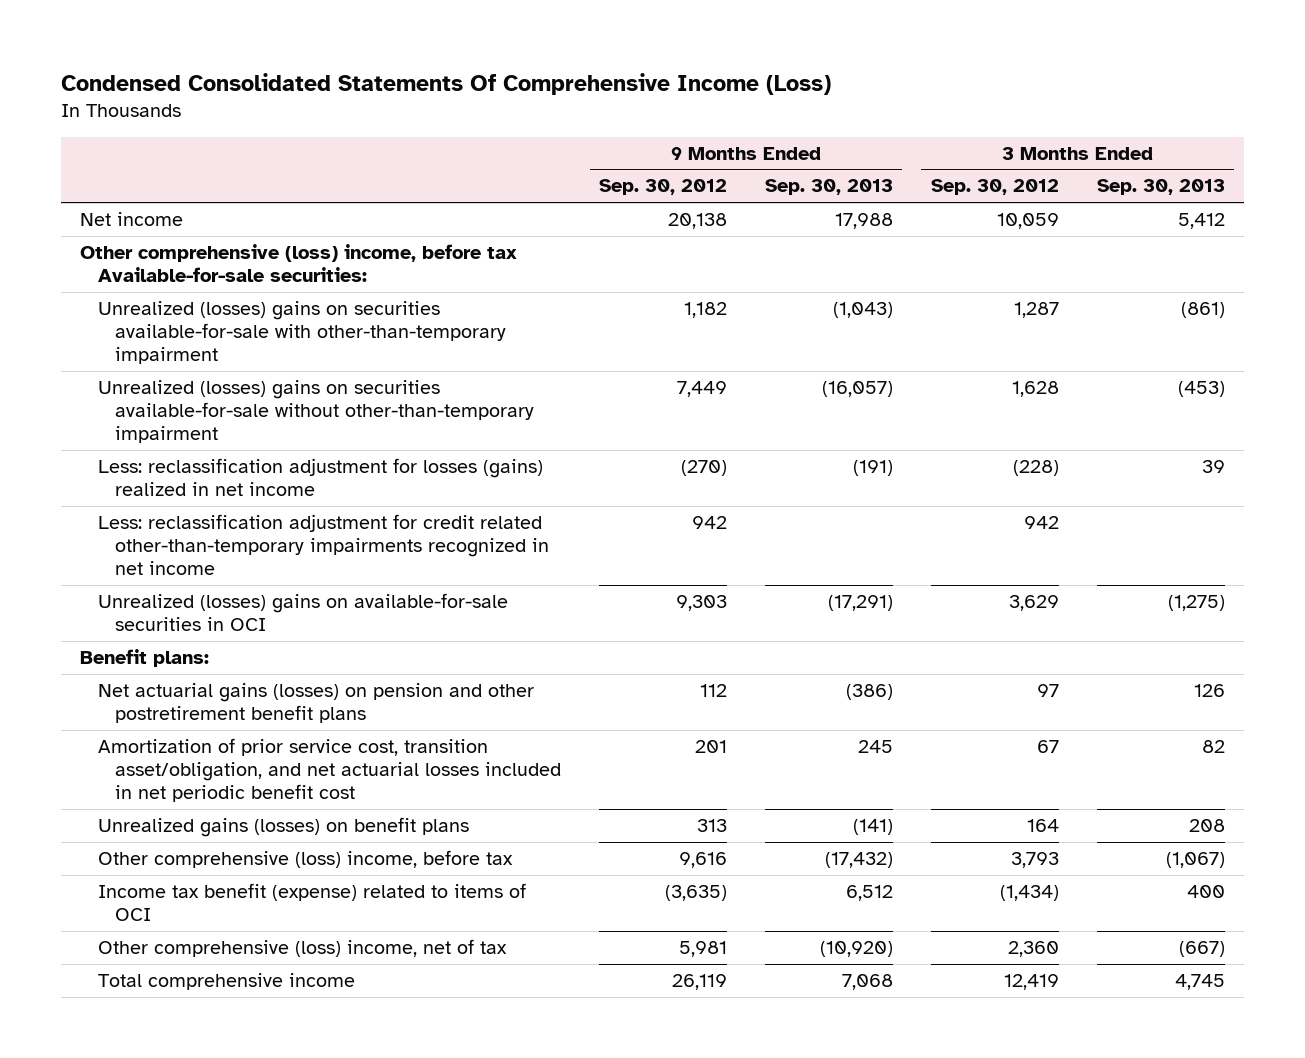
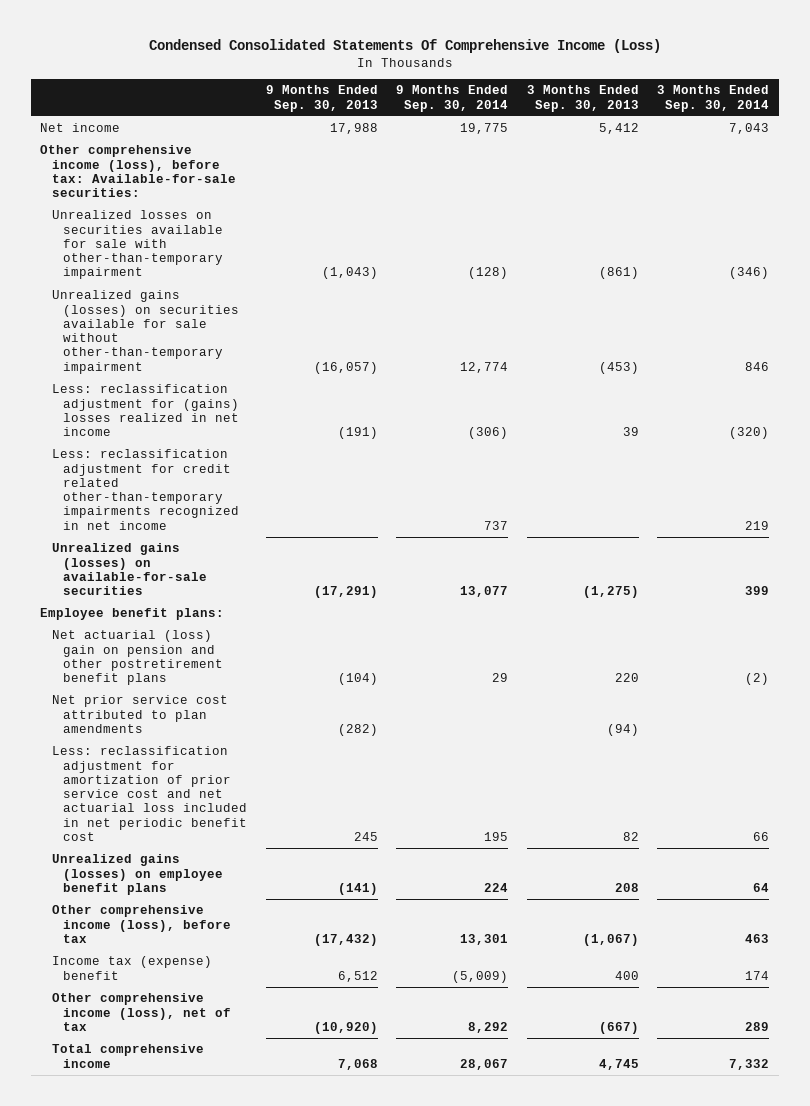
- | 9 Months Ended Sep. 30, 2012 | 9 Months Ended Sep. 30, 2013 | 3 Months Ended Sep. 30, 2012 | 3 Months Ended Sep. 30, 2013
+ | 9 Months Ended Sep. 30, 2013 | 9 Months Ended Sep. 30, 2014 | 3 Months Ended Sep. 30, 2013 | 3 Months Ended Sep. 30, 2014
- Other comprehensive (loss) income, before tax Available-for-sale securities:
- Unrealized (losses) gains on securities available-for-sale with other-than-temporary impairment | 1,182 | (1,043) | 1,287 | (861)
- Unrealized (losses) gains on securities available-for-sale without other-than-temporary impairment | 7,449 | (16,057) | 1,628 | (453)
- Less: reclassification adjustment for losses (gains) realized in net income | (270) | (191) | (228) | 39
+ Other comprehensive income (loss), before tax: Available-for-sale securities:
+ Unrealized losses on securities available for sale with other-than-temporary impairment | (1,043) | (128) | (861) | (346)
+ Unrealized gains (losses) on securities available for sale without other-than-temporary impairment | (16,057) | 12,774 | (453) | 846
+ Less: reclassification adjustment for (gains) losses realized in net income | (191) | (306) | 39 | (320)
- Unrealized (losses) gains on available-for-sale securities in OCI | 9,303 | (17,291) | 3,629 | (1,275)
- Benefit plans:
- Net actuarial gains (losses) on pension and other postretirement benefit plans | 112 | (386) | 97 | 126
- Amortization of prior service cost, transition asset/obligation, and net actuarial losses included in net periodic benefit cost | 201 | 245 | 67 | 82
- Unrealized gains (losses) on benefit plans | 313 | (141) | 164 | 208
- Other comprehensive (loss) income, before tax | 9,616 | (17,432) | 3,793 | (1,067)
- Income tax benefit (expense) related to items of OCI | (3,635) | 6,512 | (1,434) | 400
- Other comprehensive (loss) income, net of tax | 5,981 | (10,920) | 2,360 | (667)
+ Unrealized gains (losses) on available-for-sale securities | (17,291) | 13,077 | (1,275) | 399
+ Employee benefit plans:
+ Net actuarial (loss) gain on pension and other postretirement benefit plans | (104) | 29 | 220 | (2)
+ Net prior service cost attributed to plan amendments | (282) | | (94) |
+ Less: reclassification adjustment for amortization of prior service cost and net actuarial loss included in net periodic benefit cost | 245 | 195 | 82 | 66
+ Unrealized gains (losses) on employee benefit plans | (141) | 224 | 208 | 64
+ Other comprehensive income (loss), before tax | (17,432) | 13,301 | (1,067) | 463
+ Income tax (expense) benefit | 6,512 | (5,009) | 400 | 174
+ Other comprehensive income (loss), net of tax | (10,920) | 8,292 | (667) | 289

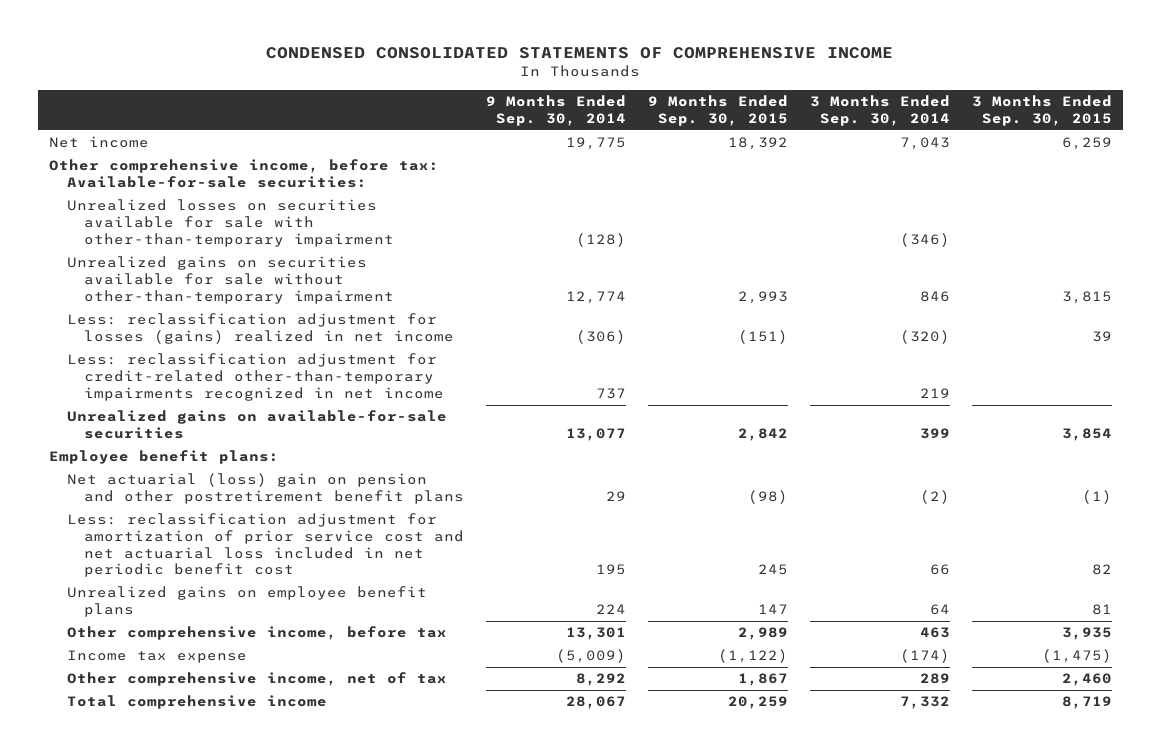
- Condensed Consolidated Statements Of Comprehensive Income (Loss)
+ CONDENSED CONSOLIDATED STATEMENTS OF COMPREHENSIVE INCOME
- | 9 Months Ended Sep. 30, 2013 | 9 Months Ended Sep. 30, 2014 | 3 Months Ended Sep. 30, 2013 | 3 Months Ended Sep. 30, 2014
+ | 9 Months Ended Sep. 30, 2014 | 9 Months Ended Sep. 30, 2015 | 3 Months Ended Sep. 30, 2014 | 3 Months Ended Sep. 30, 2015
- Other comprehensive income (loss), before tax: Available-for-sale securities:
+ Other comprehensive income, before tax: Available-for-sale securities:
- Unrealized gains (losses) on securities available for sale without other-than-temporary impairment | (16,057) | 12,774 | (453) | 846
- Less: reclassification adjustment for (gains) losses realized in net income | (191) | (306) | 39 | (320)
- Less: reclassification adjustment for credit related other-than-temporary impairments recognized in net income | | 737 | | 219
- Unrealized gains (losses) on available-for-sale securities | (17,291) | 13,077 | (1,275) | 399
+ Unrealized gains on securities available for sale without other-than-temporary impairment | 12,774 | 2,993 | 846 | 3,815
+ Less: reclassification adjustment for losses (gains) realized in net income | (306) | (151) | (320) | 39
+ Less: reclassification adjustment for credit-related other-than-temporary impairments recognized in net income | 737 | | 219 |
+ Unrealized gains on available-for-sale securities | 13,077 | 2,842 | 399 | 3,854
- Net prior service cost attributed to plan amendments | (282) | | (94) |
- Unrealized gains (losses) on employee benefit plans | (141) | 224 | 208 | 64
- Other comprehensive income (loss), before tax | (17,432) | 13,301 | (1,067) | 463
- Income tax (expense) benefit | 6,512 | (5,009) | 400 | 174
- Other comprehensive income (loss), net of tax | (10,920) | 8,292 | (667) | 289
+ Unrealized gains on employee benefit plans | 224 | 147 | 64 | 81
+ Other comprehensive income, before tax | 13,301 | 2,989 | 463 | 3,935
+ Income tax expense | (5,009) | (1,122) | (174) | (1,475)
+ Other comprehensive income, net of tax | 8,292 | 1,867 | 289 | 2,460

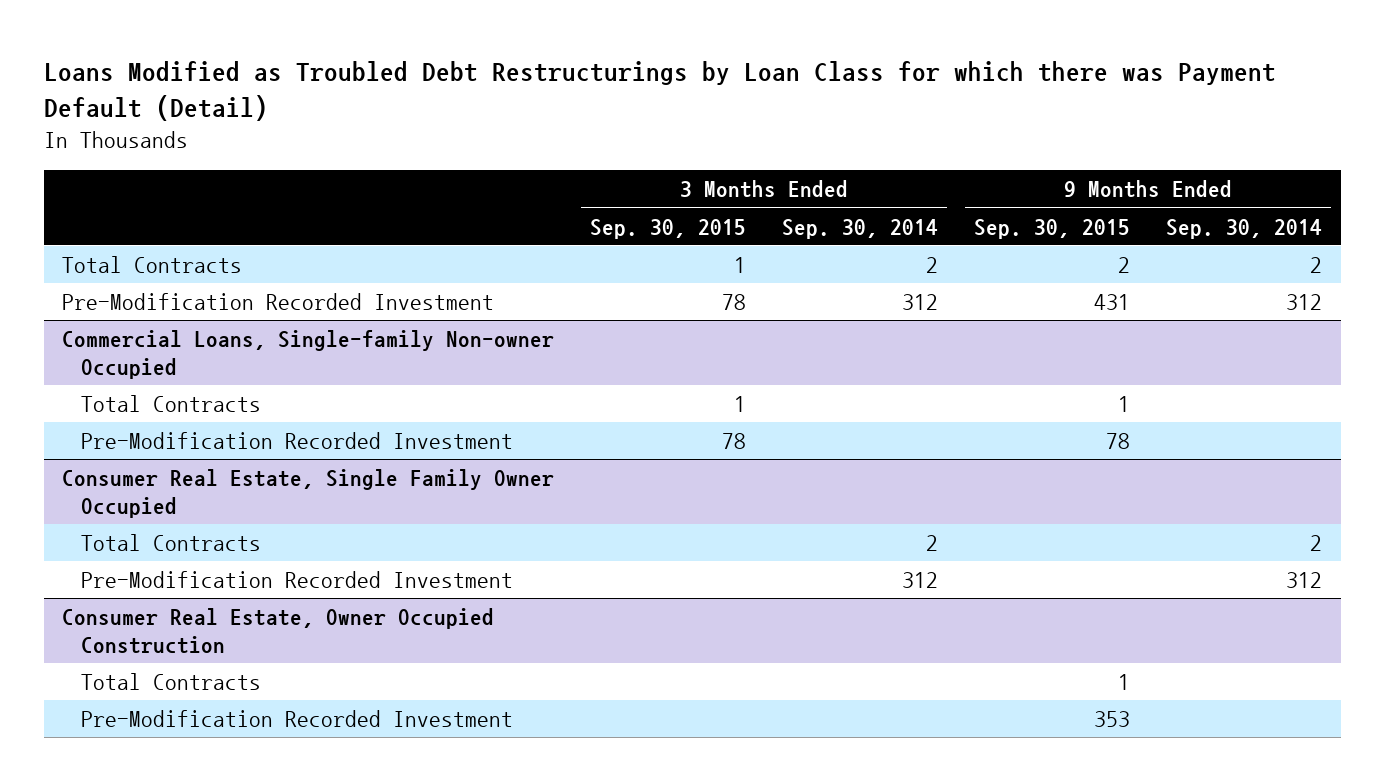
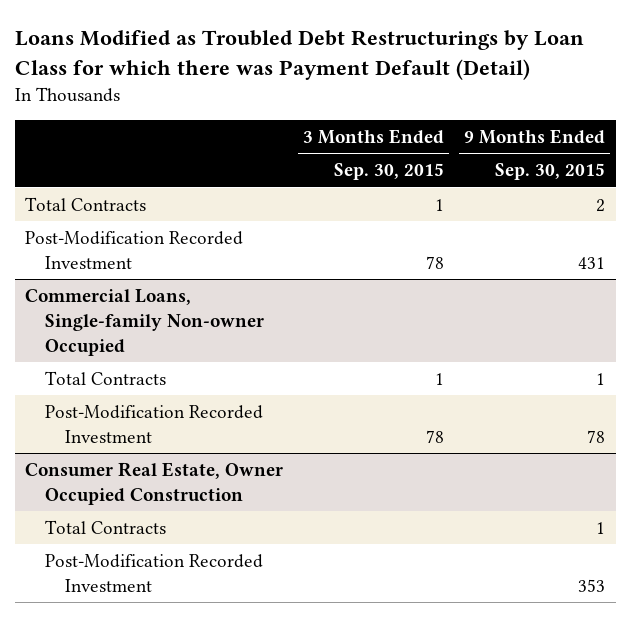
- | 3 Months Ended Sep. 30, 2015 | 3 Months Ended Sep. 30, 2014 | 9 Months Ended Sep. 30, 2015 | 9 Months Ended Sep. 30, 2014
+ | 3 Months Ended Sep. 30, 2015 | 9 Months Ended Sep. 30, 2015
- Pre-Modification Recorded Investment | 78 | 312 | 431 | 312
+ Post-Modification Recorded Investment | 78 | 431
@ Commercial Loans, Single-family Non-owner Occupied
- Pre-Modification Recorded Investment | 78 | | 78 |
- Consumer Real Estate, Single Family Owner Occupied
- Total Contracts | | 2 | | 2
- Pre-Modification Recorded Investment | | 312 | | 312
@ Commercial Loans, Single-family Non-owner Occupied
+ Post-Modification Recorded Investment | 78 | 78
@ Consumer Real Estate, Owner Occupied Construction
- Pre-Modification Recorded Investment | | | 353 |
+ Post-Modification Recorded Investment | | 353

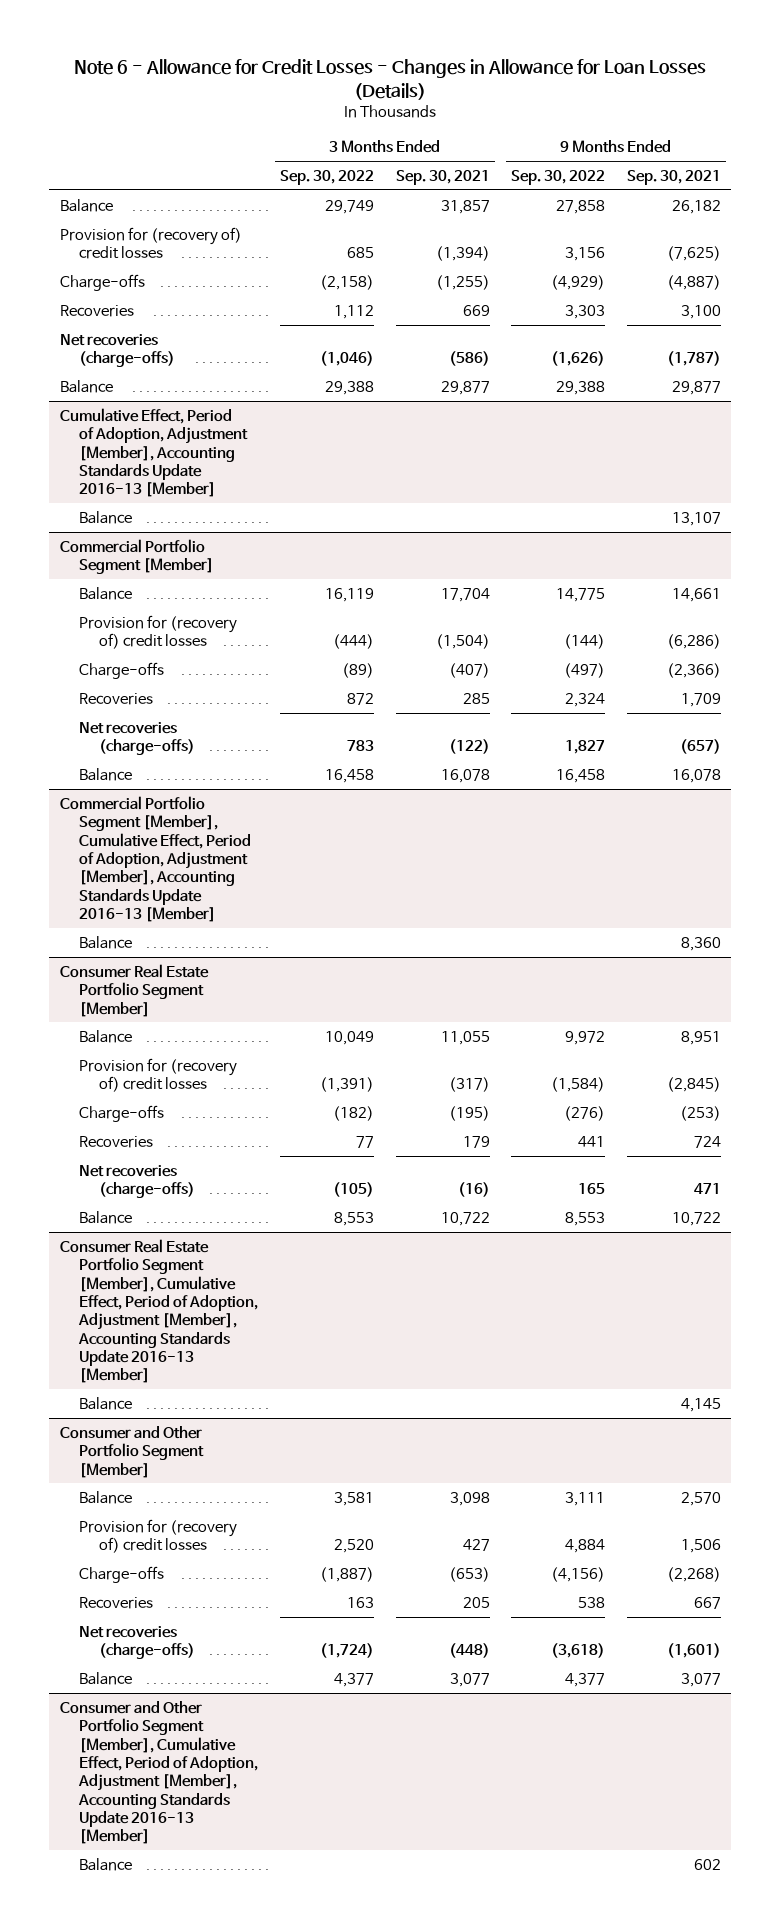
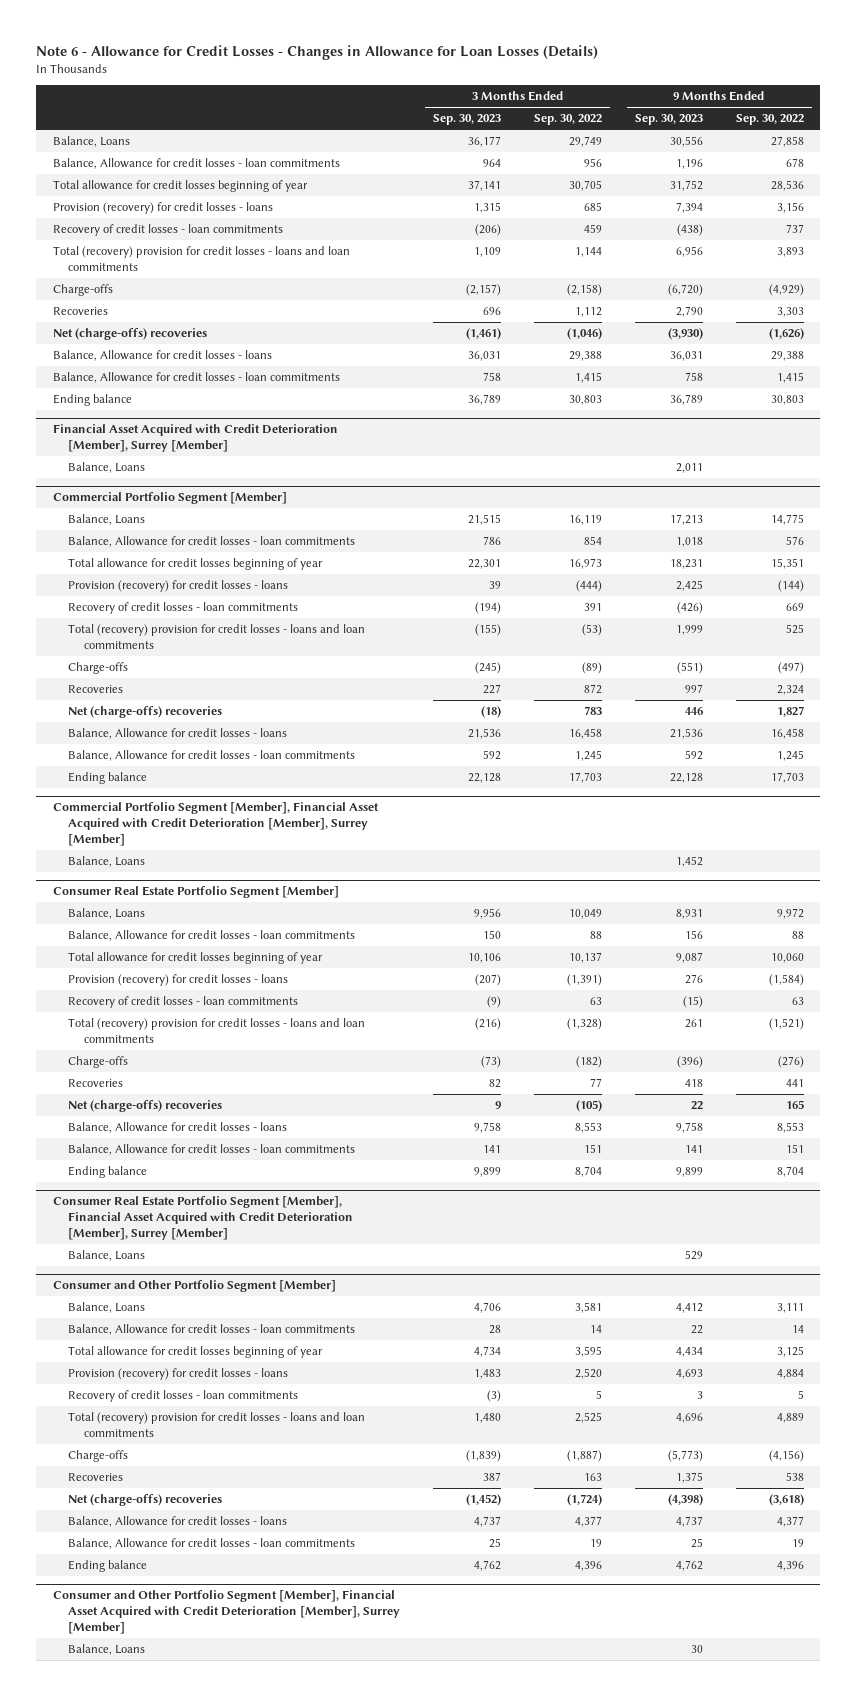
- | 3 Months Ended Sep. 30, 2022 | 3 Months Ended Sep. 30, 2021 | 9 Months Ended Sep. 30, 2022 | 9 Months Ended Sep. 30, 2021
+ | 3 Months Ended Sep. 30, 2023 | 3 Months Ended Sep. 30, 2022 | 9 Months Ended Sep. 30, 2023 | 9 Months Ended Sep. 30, 2022
- Balance | 29,749 | 31,857 | 27,858 | 26,182
- Provision for (recovery of) credit losses | 685 | (1,394) | 3,156 | (7,625)
+ Balance, Loans | 36,177 | 29,749 | 30,556 | 27,858
+ Balance, Allowance for credit losses - loan commitments | 964 | 956 | 1,196 | 678
+ Total allowance for credit losses beginning of year | 37,141 | 30,705 | 31,752 | 28,536
+ Provision (recovery) for credit losses - loans | 1,315 | 685 | 7,394 | 3,156
+ Recovery of credit losses - loan commitments | (206) | 459 | (438) | 737
+ Total (recovery) provision for credit losses - loans and loan commitments | 1,109 | 1,144 | 6,956 | 3,893
- Net recoveries (charge-offs) | (1,046) | (586) | (1,626) | (1,787)
- Balance | 29,388 | 29,877 | 29,388 | 29,877
- Cumulative Effect, Period of Adoption, Adjustment [Member], Accounting Standards Update 2016-13 [Member]
- Balance | | | | 13,107
+ Net (charge-offs) recoveries | (1,461) | (1,046) | (3,930) | (1,626)
+ Balance, Allowance for credit losses - loans | 36,031 | 29,388 | 36,031 | 29,388
+ Balance, Allowance for credit losses - loan commitments | 758 | 1,415 | 758 | 1,415
+ Ending balance | 36,789 | 30,803 | 36,789 | 30,803
+ Financial Asset Acquired with Credit Deterioration [Member], Surrey [Member]
+ Balance, Loans | | | 2,011 |
@ Commercial Portfolio Segment [Member]
- Balance | 16,119 | 17,704 | 14,775 | 14,661
- Provision for (recovery of) credit losses | (444) | (1,504) | (144) | (6,286)
+ Balance, Loans | 21,515 | 16,119 | 17,213 | 14,775
+ Balance, Allowance for credit losses - loan commitments | 786 | 854 | 1,018 | 576
+ Total allowance for credit losses beginning of year | 22,301 | 16,973 | 18,231 | 15,351
+ Provision (recovery) for credit losses - loans | 39 | (444) | 2,425 | (144)
+ Recovery of credit losses - loan commitments | (194) | 391 | (426) | 669
+ Total (recovery) provision for credit losses - loans and loan commitments | (155) | (53) | 1,999 | 525
- Net recoveries (charge-offs) | 783 | (122) | 1,827 | (657)
- Balance | 16,458 | 16,078 | 16,458 | 16,078
- Commercial Portfolio Segment [Member], Cumulative Effect, Period of Adoption, Adjustment [Member], Accounting Standards Update 2016-13 [Member]
- Balance | | | | 8,360
@ Commercial Portfolio Segment [Member]
+ Net (charge-offs) recoveries | (18) | 783 | 446 | 1,827
+ Balance, Allowance for credit losses - loans | 21,536 | 16,458 | 21,536 | 16,458
+ Balance, Allowance for credit losses - loan commitments | 592 | 1,245 | 592 | 1,245
+ Ending balance | 22,128 | 17,703 | 22,128 | 17,703
+ Commercial Portfolio Segment [Member], Financial Asset Acquired with Credit Deterioration [Member], Surrey [Member]
+ Balance, Loans | | | 1,452 |
@ Consumer Real Estate Portfolio Segment [Member]
- Balance | 10,049 | 11,055 | 9,972 | 8,951
- Provision for (recovery of) credit losses | (1,391) | (317) | (1,584) | (2,845)
+ Balance, Loans | 9,956 | 10,049 | 8,931 | 9,972
+ Balance, Allowance for credit losses - loan commitments | 150 | 88 | 156 | 88
+ Total allowance for credit losses beginning of year | 10,106 | 10,137 | 9,087 | 10,060
+ Provision (recovery) for credit losses - loans | (207) | (1,391) | 276 | (1,584)
+ Recovery of credit losses - loan commitments | (9) | 63 | (15) | 63
+ Total (recovery) provision for credit losses - loans and loan commitments | (216) | (1,328) | 261 | (1,521)
- Net recoveries (charge-offs) | (105) | (16) | 165 | 471
- Balance | 8,553 | 10,722 | 8,553 | 10,722
- Consumer Real Estate Portfolio Segment [Member], Cumulative Effect, Period of Adoption, Adjustment [Member], Accounting Standards Update 2016-13 [Member]
- Balance | | | | 4,145
@ Consumer Real Estate Portfolio Segment [Member]
+ Net (charge-offs) recoveries | 9 | (105) | 22 | 165
+ Balance, Allowance for credit losses - loans | 9,758 | 8,553 | 9,758 | 8,553
+ Balance, Allowance for credit losses - loan commitments | 141 | 151 | 141 | 151
+ Ending balance | 9,899 | 8,704 | 9,899 | 8,704
+ Consumer Real Estate Portfolio Segment [Member], Financial Asset Acquired with Credit Deterioration [Member], Surrey [Member]
+ Balance, Loans | | | 529 |
@ Consumer and Other Portfolio Segment [Member]
- Balance | 3,581 | 3,098 | 3,111 | 2,570
- Provision for (recovery of) credit losses | 2,520 | 427 | 4,884 | 1,506
+ Balance, Loans | 4,706 | 3,581 | 4,412 | 3,111
+ Balance, Allowance for credit losses - loan commitments | 28 | 14 | 22 | 14
+ Total allowance for credit losses beginning of year | 4,734 | 3,595 | 4,434 | 3,125
+ Provision (recovery) for credit losses - loans | 1,483 | 2,520 | 4,693 | 4,884
+ Recovery of credit losses - loan commitments | (3) | 5 | 3 | 5
+ Total (recovery) provision for credit losses - loans and loan commitments | 1,480 | 2,525 | 4,696 | 4,889
- Net recoveries (charge-offs) | (1,724) | (448) | (3,618) | (1,601)
- Balance | 4,377 | 3,077 | 4,377 | 3,077
- Consumer and Other Portfolio Segment [Member], Cumulative Effect, Period of Adoption, Adjustment [Member], Accounting Standards Update 2016-13 [Member]
- Balance | | | | 602
@ Consumer and Other Portfolio Segment [Member]
+ Net (charge-offs) recoveries | (1,452) | (1,724) | (4,398) | (3,618)
+ Balance, Allowance for credit losses - loans | 4,737 | 4,377 | 4,737 | 4,377
+ Balance, Allowance for credit losses - loan commitments | 25 | 19 | 25 | 19
+ Ending balance | 4,762 | 4,396 | 4,762 | 4,396
+ Consumer and Other Portfolio Segment [Member], Financial Asset Acquired with Credit Deterioration [Member], Surrey [Member]
+ Balance, Loans | | | 30 |

